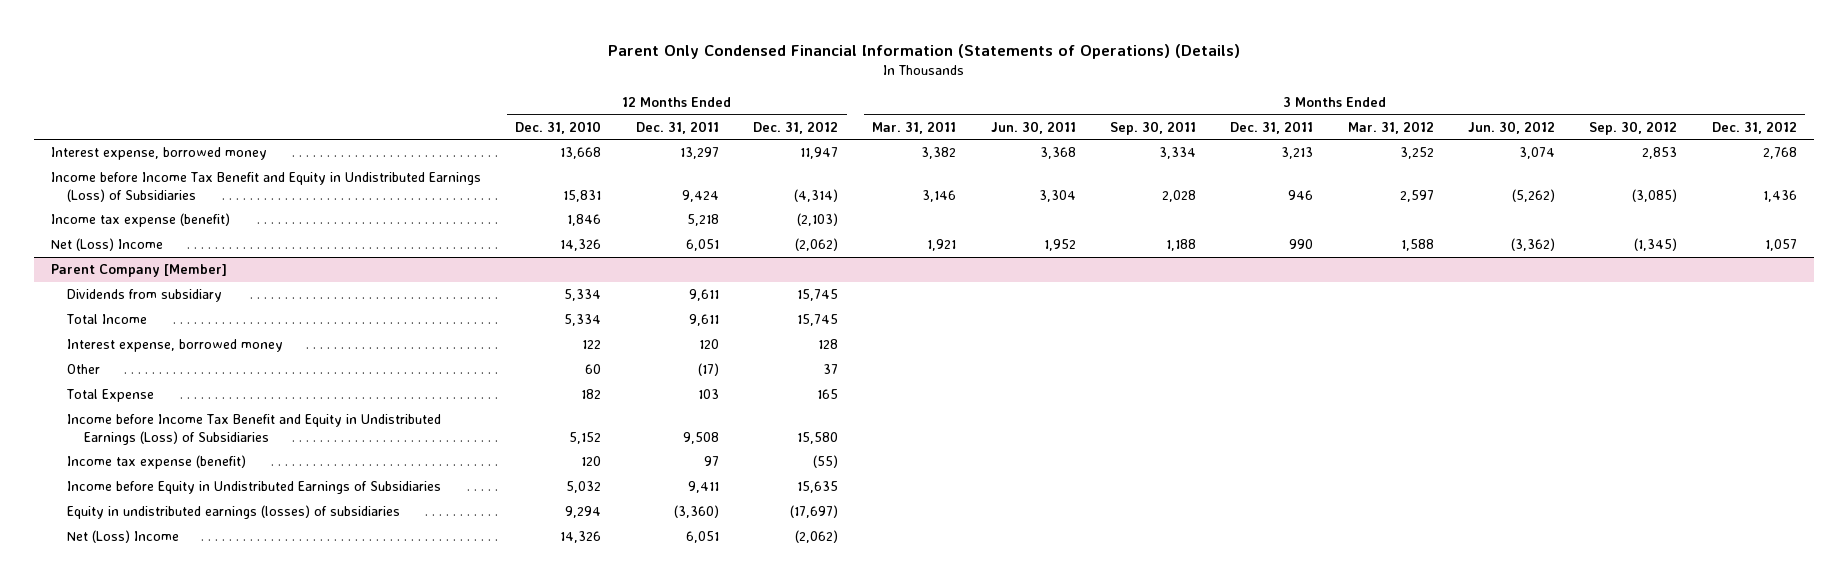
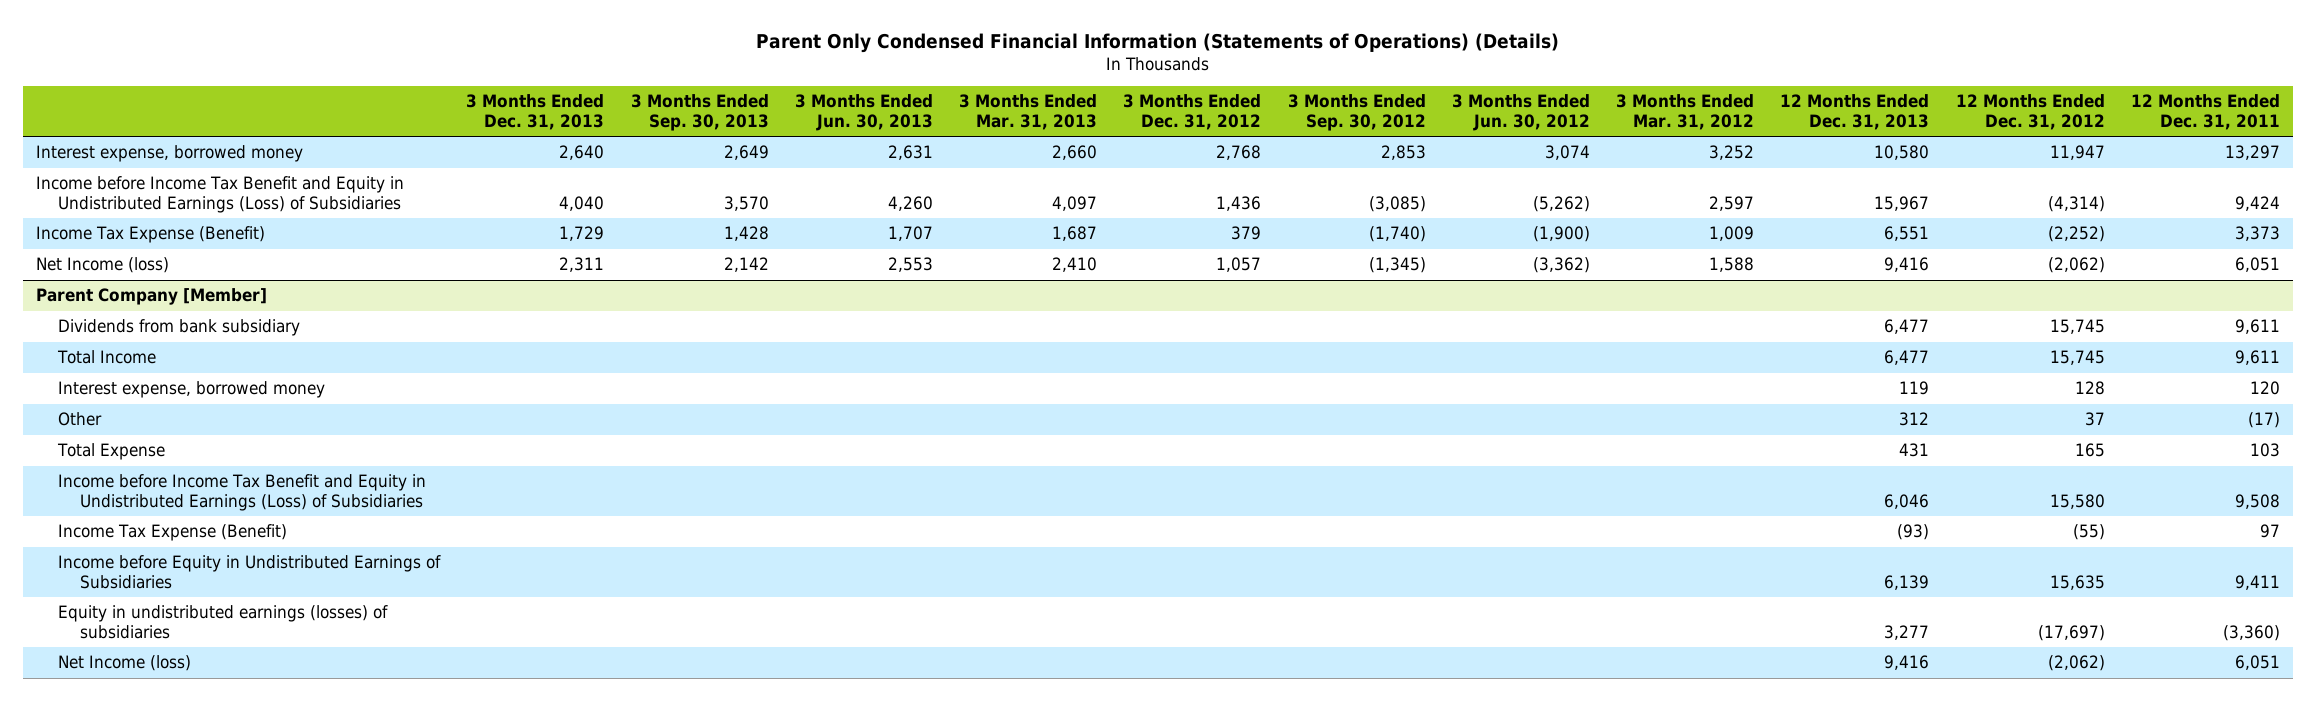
- | 12 Months Ended Dec. 31, 2010 | 12 Months Ended Dec. 31, 2011 | 12 Months Ended Dec. 31, 2012 | 3 Months Ended Mar. 31, 2011 | 3 Months Ended Jun. 30, 2011 | 3 Months Ended Sep. 30, 2011 | 3 Months Ended Dec. 31, 2011 | 3 Months Ended Mar. 31, 2012 | 3 Months Ended Jun. 30, 2012 | 3 Months Ended Sep. 30, 2012 | 3 Months Ended Dec. 31, 2012
+ | 3 Months Ended Dec. 31, 2013 | 3 Months Ended Sep. 30, 2013 | 3 Months Ended Jun. 30, 2013 | 3 Months Ended Mar. 31, 2013 | 3 Months Ended Dec. 31, 2012 | 3 Months Ended Sep. 30, 2012 | 3 Months Ended Jun. 30, 2012 | 3 Months Ended Mar. 31, 2012 | 12 Months Ended Dec. 31, 2013 | 12 Months Ended Dec. 31, 2012 | 12 Months Ended Dec. 31, 2011
- Income tax expense (benefit) | 1,846 | 5,218 | (2,103) | | | | | | | |
- Net (Loss) Income | 14,326 | 6,051 | (2,062) | 1,921 | 1,952 | 1,188 | 990 | 1,588 | (3,362) | (1,345) | 1,057
+ Income Tax Expense (Benefit) | 1,729 | 1,428 | 1,707 | 1,687 | 379 | (1,740) | (1,900) | 1,009 | 6,551 | (2,252) | 3,373
+ Net Income (loss) | 2,311 | 2,142 | 2,553 | 2,410 | 1,057 | (1,345) | (3,362) | 1,588 | 9,416 | (2,062) | 6,051
@ Parent Company [Member]
- Dividends from subsidiary | 5,334 | 9,611 | 15,745 | | | | | | | |
+ Dividends from bank subsidiary | | | | | | | | | 6,477 | 15,745 | 9,611
- Income tax expense (benefit) | 120 | 97 | (55) | | | | | | | |
+ Income Tax Expense (Benefit) | | | | | | | | | (93) | (55) | 97
- Net (Loss) Income | 14,326 | 6,051 | (2,062) | | | | | | | |
+ Net Income (loss) | | | | | | | | | 9,416 | (2,062) | 6,051

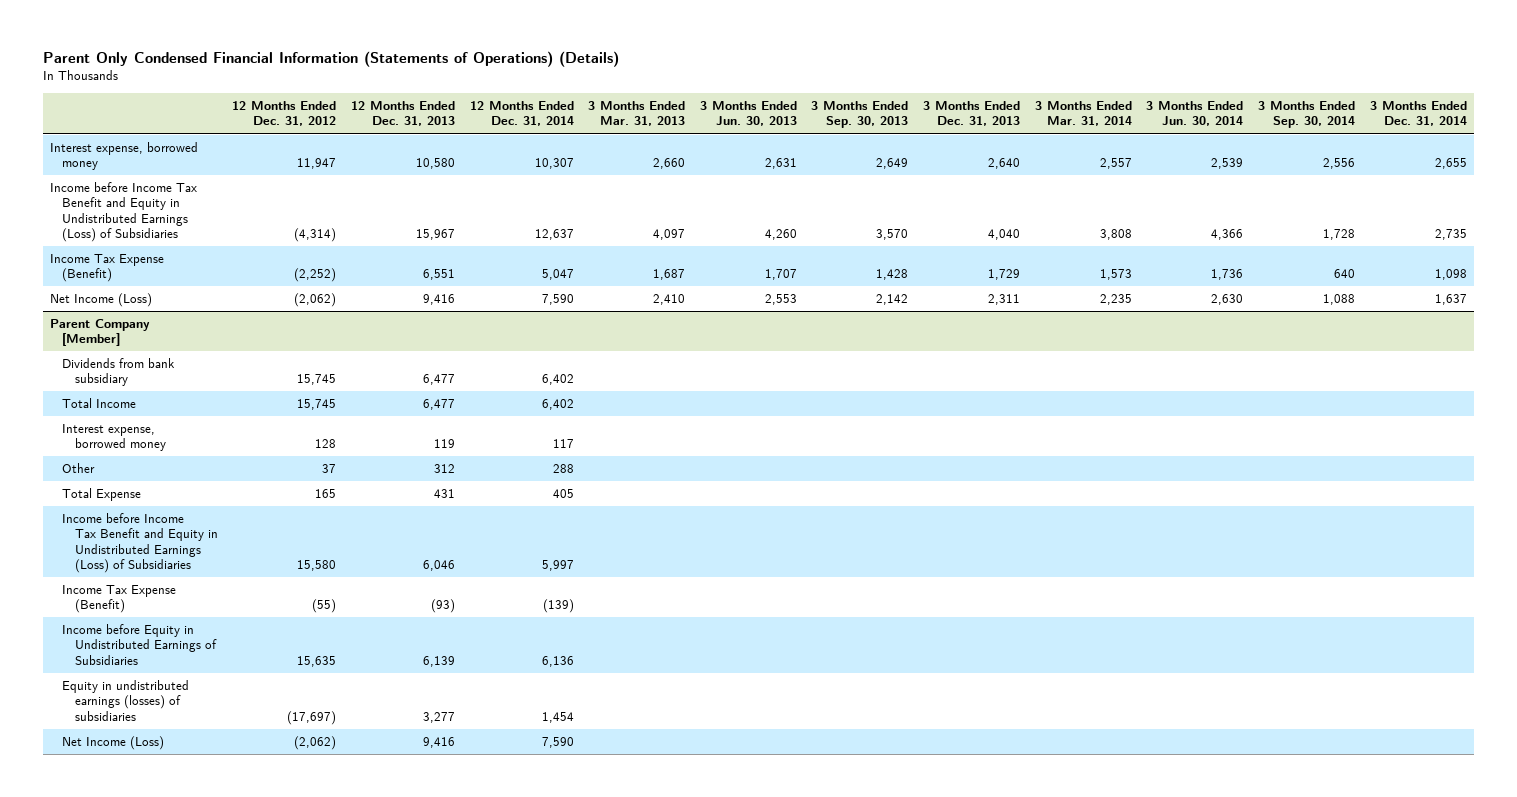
- | 3 Months Ended Dec. 31, 2013 | 3 Months Ended Sep. 30, 2013 | 3 Months Ended Jun. 30, 2013 | 3 Months Ended Mar. 31, 2013 | 3 Months Ended Dec. 31, 2012 | 3 Months Ended Sep. 30, 2012 | 3 Months Ended Jun. 30, 2012 | 3 Months Ended Mar. 31, 2012 | 12 Months Ended Dec. 31, 2013 | 12 Months Ended Dec. 31, 2012 | 12 Months Ended Dec. 31, 2011
+ | 12 Months Ended Dec. 31, 2012 | 12 Months Ended Dec. 31, 2013 | 12 Months Ended Dec. 31, 2014 | 3 Months Ended Mar. 31, 2013 | 3 Months Ended Jun. 30, 2013 | 3 Months Ended Sep. 30, 2013 | 3 Months Ended Dec. 31, 2013 | 3 Months Ended Mar. 31, 2014 | 3 Months Ended Jun. 30, 2014 | 3 Months Ended Sep. 30, 2014 | 3 Months Ended Dec. 31, 2014
- Net Income (loss) | 2,311 | 2,142 | 2,553 | 2,410 | 1,057 | (1,345) | (3,362) | 1,588 | 9,416 | (2,062) | 6,051
+ Net Income (Loss) | (2,062) | 9,416 | 7,590 | 2,410 | 2,553 | 2,142 | 2,311 | 2,235 | 2,630 | 1,088 | 1,637
@ Parent Company [Member]
- Net Income (loss) | | | | | | | | | 9,416 | (2,062) | 6,051
+ Net Income (Loss) | (2,062) | 9,416 | 7,590 | | | | | | | |

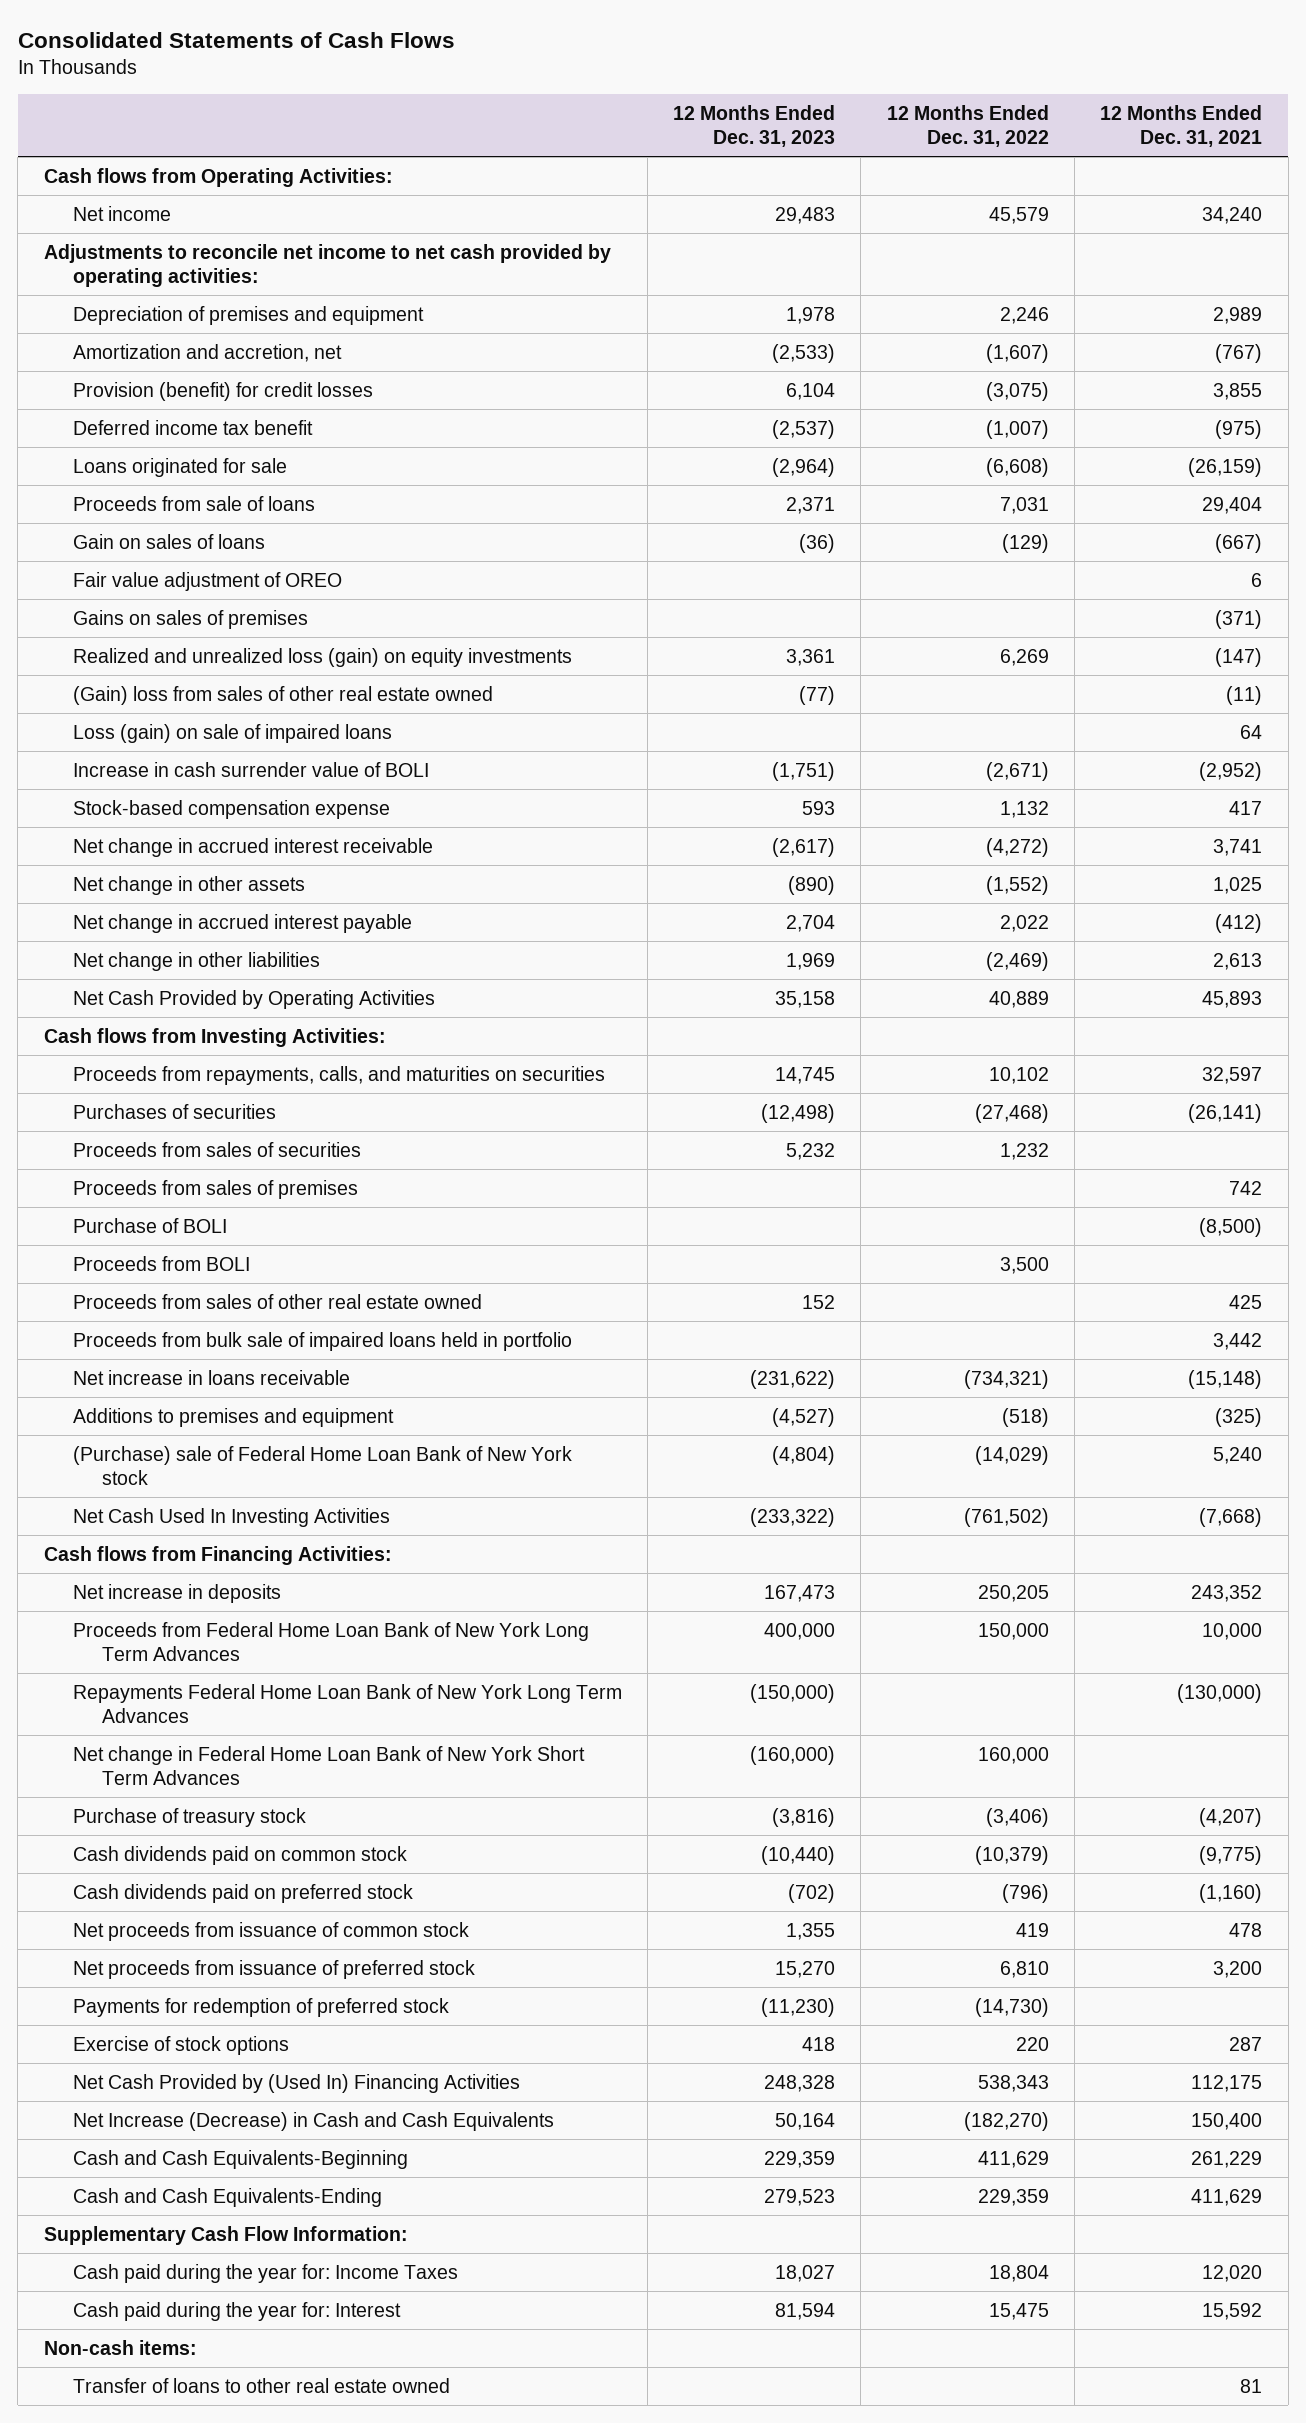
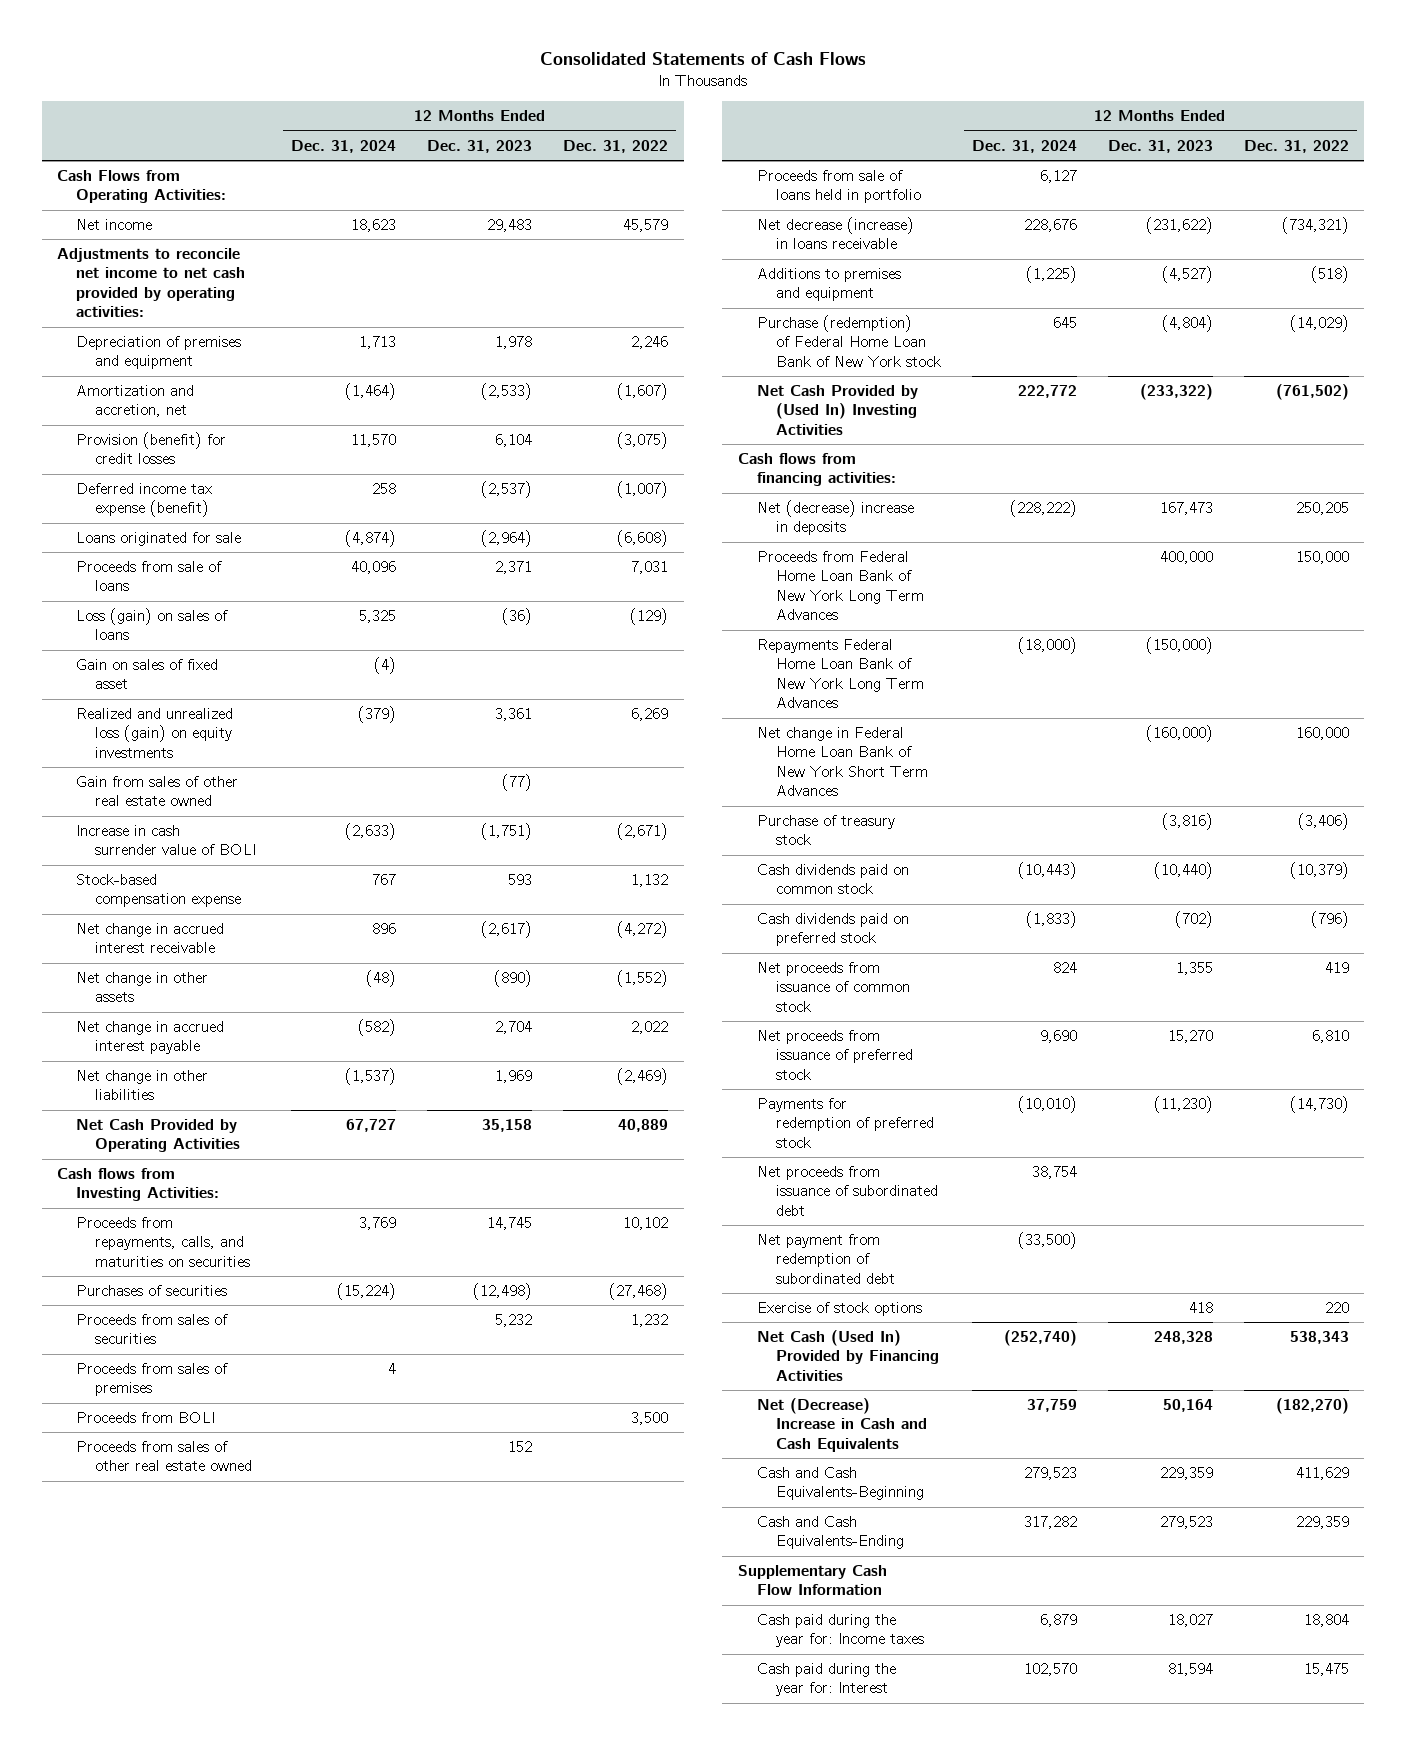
- | 12 Months Ended Dec. 31, 2023 | 12 Months Ended Dec. 31, 2022 | 12 Months Ended Dec. 31, 2021
+ | 12 Months Ended Dec. 31, 2024 | 12 Months Ended Dec. 31, 2023 | 12 Months Ended Dec. 31, 2022
- Cash flows from Operating Activities:
+ Cash Flows from Operating Activities:
- Deferred income tax benefit | (2,537) | (1,007) | (975)
+ Deferred income tax expense (benefit) | 258 | (2,537) | (1,007)
- Gain on sales of loans | (36) | (129) | (667)
- Fair value adjustment of OREO | | | 6
- Gains on sales of premises | | | (371)
+ Loss (gain) on sales of loans | 5,325 | (36) | (129)
+ Gain on sales of fixed asset | (4) | |
- (Gain) loss from sales of other real estate owned | (77) | | (11)
- Loss (gain) on sale of impaired loans | | | 64
+ Gain from sales of other real estate owned | | (77) |
- Purchase of BOLI | | | (8,500)
- Proceeds from bulk sale of impaired loans held in portfolio | | | 3,442
- Net increase in loans receivable | (231,622) | (734,321) | (15,148)
+ Proceeds from sale of loans held in portfolio | 6,127 | |
+ Net decrease (increase) in loans receivable | 228,676 | (231,622) | (734,321)
- (Purchase) sale of Federal Home Loan Bank of New York stock | (4,804) | (14,029) | 5,240
- Net Cash Used In Investing Activities | (233,322) | (761,502) | (7,668)
- Cash flows from Financing Activities:
- Net increase in deposits | 167,473 | 250,205 | 243,352
+ Purchase (redemption) of Federal Home Loan Bank of New York stock | 645 | (4,804) | (14,029)
+ Net Cash Provided by (Used In) Investing Activities | 222,772 | (233,322) | (761,502)
+ Cash flows from financing activities:
+ Net (decrease) increase in deposits | (228,222) | 167,473 | 250,205
+ Net proceeds from issuance of subordinated debt | 38,754 | |
+ Net payment from redemption of subordinated debt | (33,500) | |
- Net Cash Provided by (Used In) Financing Activities | 248,328 | 538,343 | 112,175
- Net Increase (Decrease) in Cash and Cash Equivalents | 50,164 | (182,270) | 150,400
+ Net Cash (Used In) Provided by Financing Activities | (252,740) | 248,328 | 538,343
+ Net (Decrease) Increase in Cash and Cash Equivalents | 37,759 | 50,164 | (182,270)
- Supplementary Cash Flow Information:
- Cash paid during the year for: Income Taxes | 18,027 | 18,804 | 12,020
+ Supplementary Cash Flow Information
+ Cash paid during the year for: Income taxes | 6,879 | 18,027 | 18,804
- Non-cash items:
- Transfer of loans to other real estate owned | | | 81

